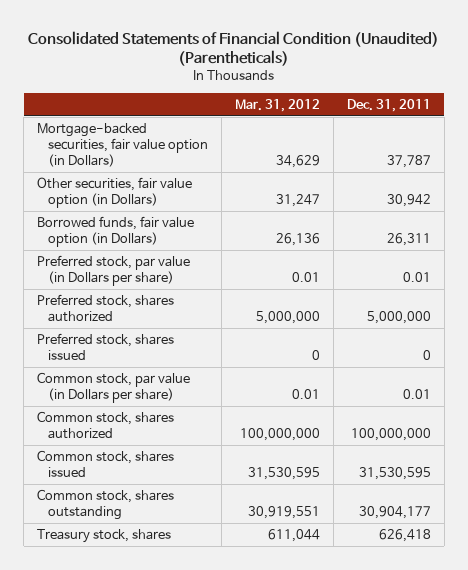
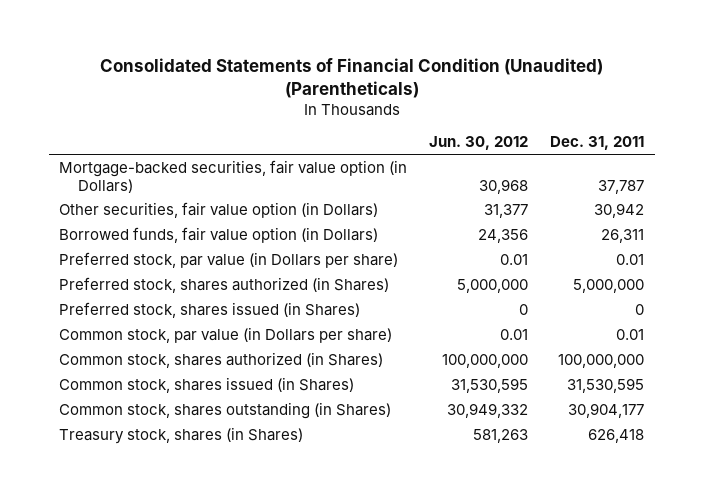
- | Mar. 31, 2012 | Dec. 31, 2011
+ | Jun. 30, 2012 | Dec. 31, 2011
- Preferred stock, shares authorized | 5,000,000 | 5,000,000
- Preferred stock, shares issued | 0 | 0
+ Preferred stock, shares authorized (in Shares) | 5,000,000 | 5,000,000
+ Preferred stock, shares issued (in Shares) | 0 | 0
- Common stock, shares authorized | 100,000,000 | 100,000,000
- Common stock, shares issued | 31,530,595 | 31,530,595
- Common stock, shares outstanding | 30,919,551 | 30,904,177
- Treasury stock, shares | 611,044 | 626,418
+ Common stock, shares authorized (in Shares) | 100,000,000 | 100,000,000
+ Common stock, shares issued (in Shares) | 31,530,595 | 31,530,595
+ Common stock, shares outstanding (in Shares) | 30,949,332 | 30,904,177
+ Treasury stock, shares (in Shares) | 581,263 | 626,418

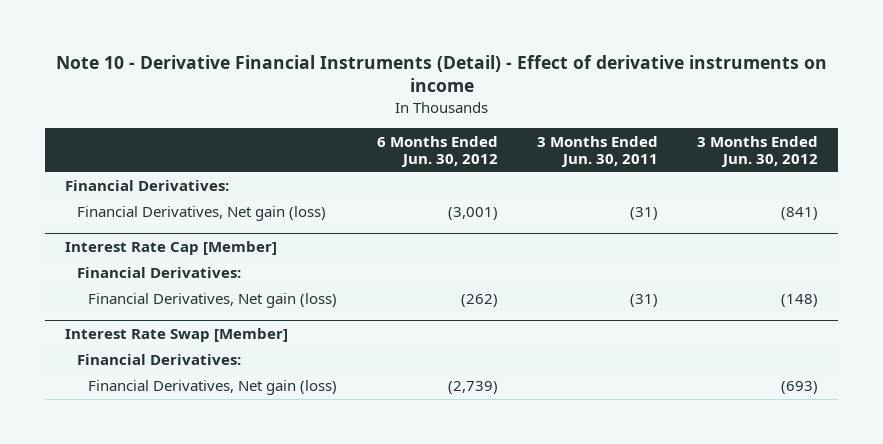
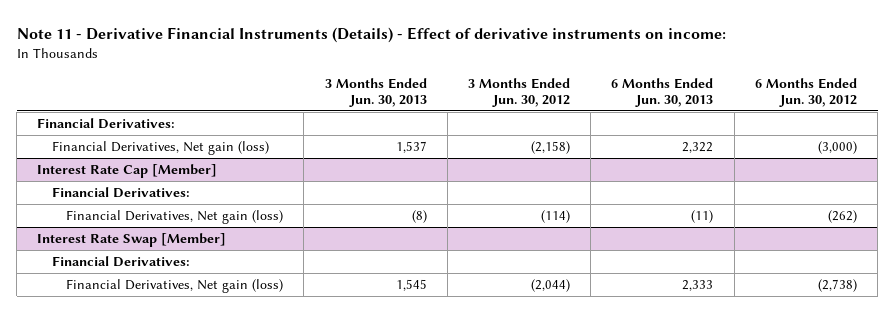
- Note 10 - Derivative Financial Instruments (Detail) - Effect of derivative instruments on income
+ Note 11 - Derivative Financial Instruments (Details) - Effect of derivative instruments on income:
- | 6 Months Ended Jun. 30, 2012 | 3 Months Ended Jun. 30, 2011 | 3 Months Ended Jun. 30, 2012
+ | 3 Months Ended Jun. 30, 2013 | 3 Months Ended Jun. 30, 2012 | 6 Months Ended Jun. 30, 2013 | 6 Months Ended Jun. 30, 2012
- Financial Derivatives, Net gain (loss) | (3,001) | (31) | (841)
+ Financial Derivatives, Net gain (loss) | 1,537 | (2,158) | 2,322 | (3,000)
@ Interest Rate Cap [Member]
- Financial Derivatives, Net gain (loss) | (262) | (31) | (148)
+ Financial Derivatives, Net gain (loss) | (8) | (114) | (11) | (262)
@ Interest Rate Swap [Member]
- Financial Derivatives, Net gain (loss) | (2,739) | | (693)
+ Financial Derivatives, Net gain (loss) | 1,545 | (2,044) | 2,333 | (2,738)

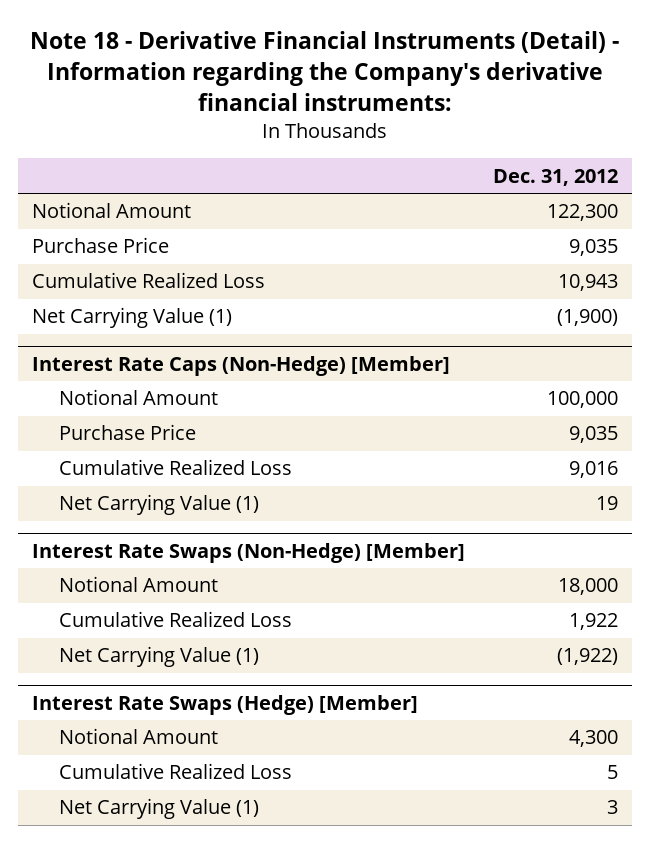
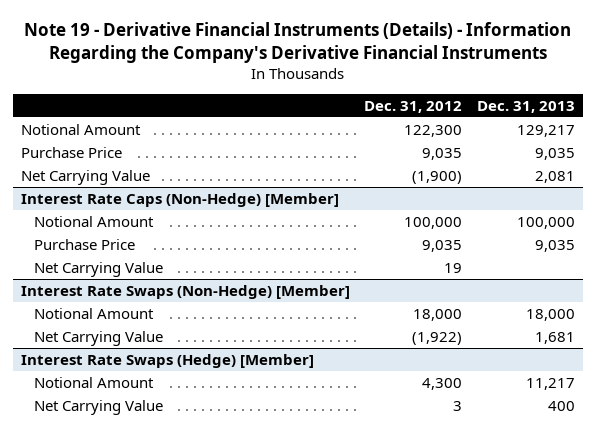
- Note 18 - Derivative Financial Instruments (Detail) - Information regarding the Company's derivative financial instruments:
+ Note 19 - Derivative Financial Instruments (Details) - Information Regarding the Company's Derivative Financial Instruments
- | Dec. 31, 2012
+ | Dec. 31, 2012 | Dec. 31, 2013
- Cumulative Realized Loss | 10,943
- Net Carrying Value (1) | (1,900)
+ Net Carrying Value | (1,900) | 2,081
@ Interest Rate Caps (Non-Hedge) [Member]
- Cumulative Realized Loss | 9,016
- Net Carrying Value (1) | 19
+ Net Carrying Value | 19 |
@ Interest Rate Swaps (Non-Hedge) [Member]
- Cumulative Realized Loss | 1,922
- Net Carrying Value (1) | (1,922)
+ Net Carrying Value | (1,922) | 1,681
@ Interest Rate Swaps (Hedge) [Member]
- Cumulative Realized Loss | 5
- Net Carrying Value (1) | 3
+ Net Carrying Value | 3 | 400

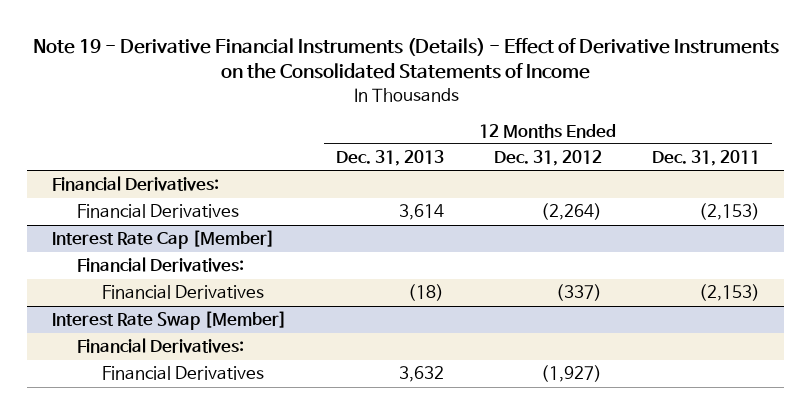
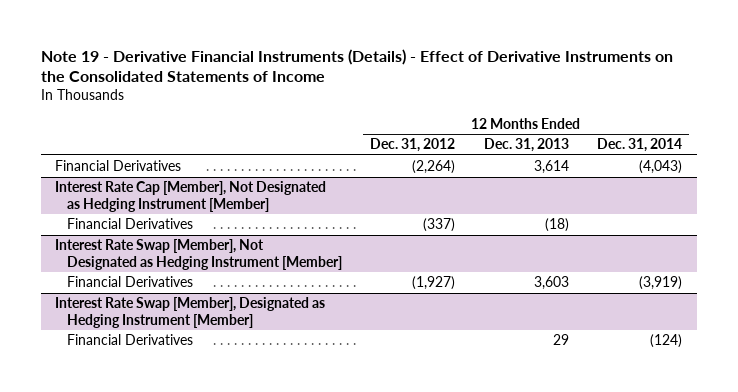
- | 12 Months Ended Dec. 31, 2013 | 12 Months Ended Dec. 31, 2012 | 12 Months Ended Dec. 31, 2011
+ | 12 Months Ended Dec. 31, 2012 | 12 Months Ended Dec. 31, 2013 | 12 Months Ended Dec. 31, 2014
- Financial Derivatives:
- Interest Rate Cap [Member]
- Financial Derivatives:
+ Interest Rate Cap [Member], Not Designated as Hedging Instrument [Member]
- Interest Rate Swap [Member]
- Financial Derivatives:
- Financial Derivatives | 3,632 | (1,927) |
+ Interest Rate Swap [Member], Not Designated as Hedging Instrument [Member]
+ Financial Derivatives | (1,927) | 3,603 | (3,919)
+ Interest Rate Swap [Member], Designated as Hedging Instrument [Member]
+ Financial Derivatives | | 29 | (124)

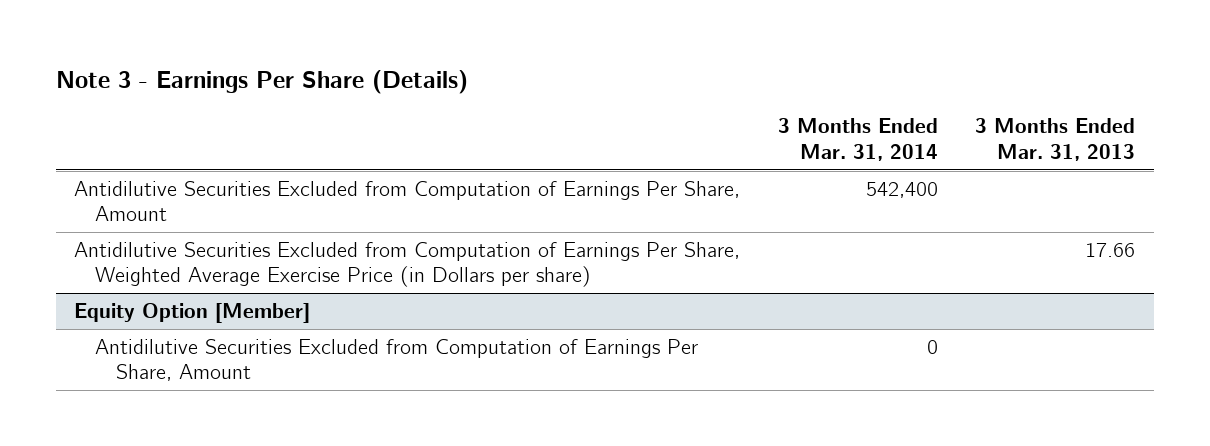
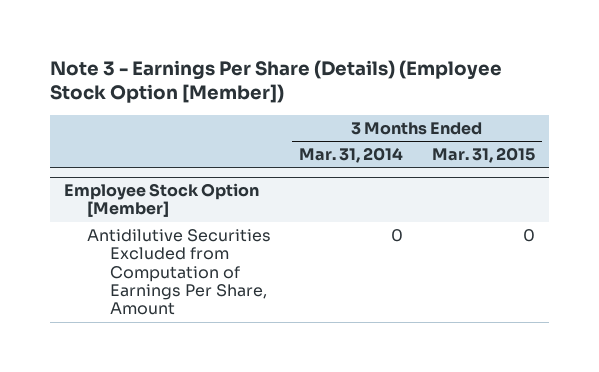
- Note 3 - Earnings Per Share (Details)
+ Note 3 - Earnings Per Share (Details) (Employee Stock Option [Member])
- | 3 Months Ended Mar. 31, 2014 | 3 Months Ended Mar. 31, 2013
+ | 3 Months Ended Mar. 31, 2014 | 3 Months Ended Mar. 31, 2015
- Antidilutive Securities Excluded from Computation of Earnings Per Share, Amount | 542,400 |
- Antidilutive Securities Excluded from Computation of Earnings Per Share, Weighted Average Exercise Price (in Dollars per share) | | 17.66
- Equity Option [Member]
+ Employee Stock Option [Member]

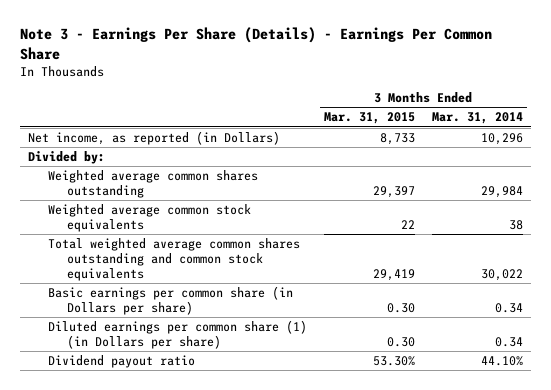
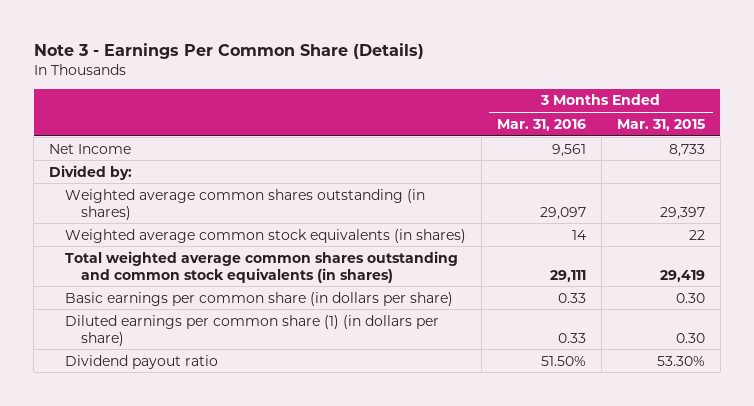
- Note 3 - Earnings Per Share (Details) - Earnings Per Common Share
+ Note 3 - Earnings Per Common Share (Details)
- | 3 Months Ended Mar. 31, 2015 | 3 Months Ended Mar. 31, 2014
+ | 3 Months Ended Mar. 31, 2016 | 3 Months Ended Mar. 31, 2015
- Net income, as reported (in Dollars) | 8,733 | 10,296
+ Net Income | 9,561 | 8,733
- Weighted average common shares outstanding | 29,397 | 29,984
- Weighted average common stock equivalents | 22 | 38
- Total weighted average common shares outstanding and common stock equivalents | 29,419 | 30,022
- Basic earnings per common share (in Dollars per share) | 0.30 | 0.34
- Diluted earnings per common share (1) (in Dollars per share) | 0.30 | 0.34
+ Weighted average common shares outstanding (in shares) | 29,097 | 29,397
+ Weighted average common stock equivalents (in shares) | 14 | 22
+ Total weighted average common shares outstanding and common stock equivalents (in shares) | 29,111 | 29,419
+ Basic earnings per common share (in dollars per share) | 0.33 | 0.30
+ Diluted earnings per common share (1) (in dollars per share) | 0.33 | 0.30

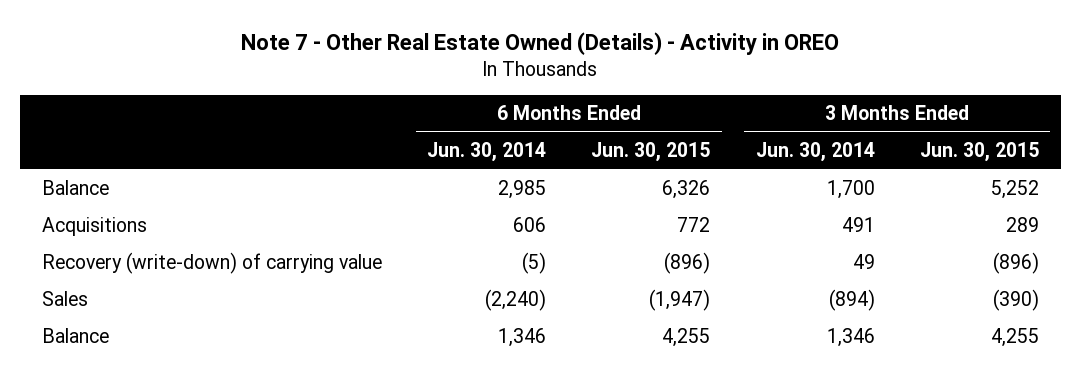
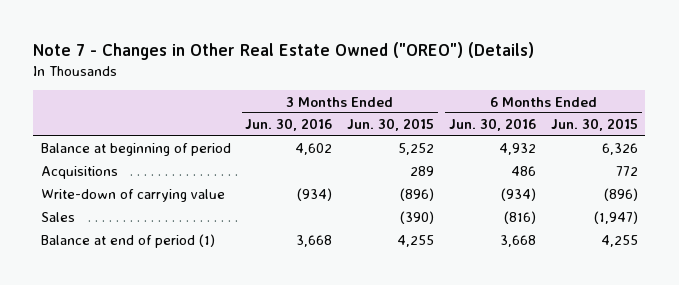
- Note 7 - Other Real Estate Owned (Details) - Activity in OREO
+ Note 7 - Changes in Other Real Estate Owned ("OREO") (Details)
- | 6 Months Ended Jun. 30, 2014 | 6 Months Ended Jun. 30, 2015 | 3 Months Ended Jun. 30, 2014 | 3 Months Ended Jun. 30, 2015
+ | 3 Months Ended Jun. 30, 2016 | 3 Months Ended Jun. 30, 2015 | 6 Months Ended Jun. 30, 2016 | 6 Months Ended Jun. 30, 2015
- Balance | 2,985 | 6,326 | 1,700 | 5,252
+ Balance at beginning of period | 4,602 | 5,252 | 4,932 | 6,326
- Recovery (write-down) of carrying value | (5) | (896) | 49 | (896)
+ Write-down of carrying value | (934) | (896) | (934) | (896)
- Balance | 1,346 | 4,255 | 1,346 | 4,255
+ Balance at end of period (1) | 3,668 | 4,255 | 3,668 | 4,255

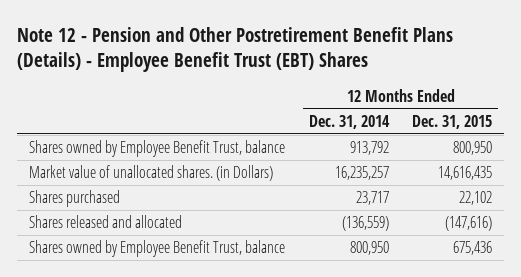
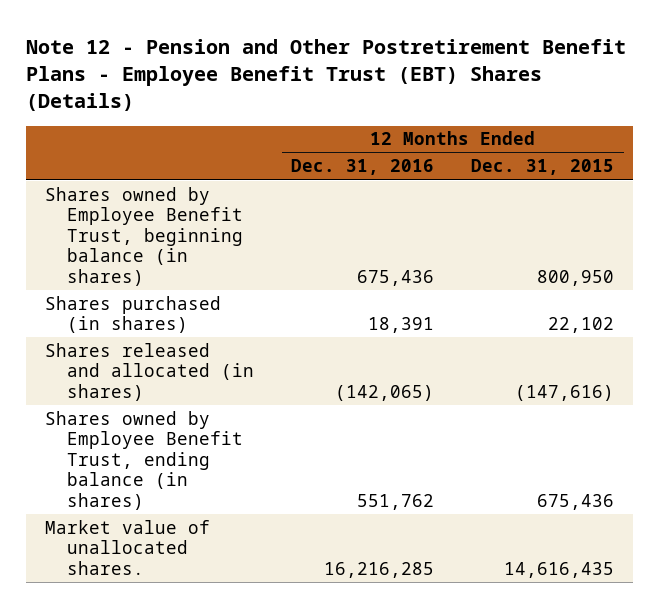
- Note 12 - Pension and Other Postretirement Benefit Plans (Details) - Employee Benefit Trust (EBT) Shares
+ Note 12 - Pension and Other Postretirement Benefit Plans - Employee Benefit Trust (EBT) Shares (Details)
- | 12 Months Ended Dec. 31, 2014 | 12 Months Ended Dec. 31, 2015
+ | 12 Months Ended Dec. 31, 2016 | 12 Months Ended Dec. 31, 2015
- Shares owned by Employee Benefit Trust, balance | 913,792 | 800,950
- Market value of unallocated shares. (in Dollars) | 16,235,257 | 14,616,435
- Shares purchased | 23,717 | 22,102
- Shares released and allocated | (136,559) | (147,616)
- Shares owned by Employee Benefit Trust, balance | 800,950 | 675,436
+ Shares owned by Employee Benefit Trust, beginning balance (in shares) | 675,436 | 800,950
+ Shares purchased (in shares) | 18,391 | 22,102
+ Shares released and allocated (in shares) | (142,065) | (147,616)
+ Shares owned by Employee Benefit Trust, ending balance (in shares) | 551,762 | 675,436
+ Market value of unallocated shares. | 16,216,285 | 14,616,435

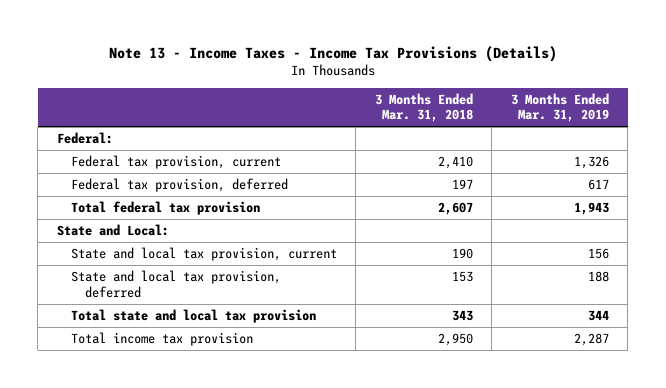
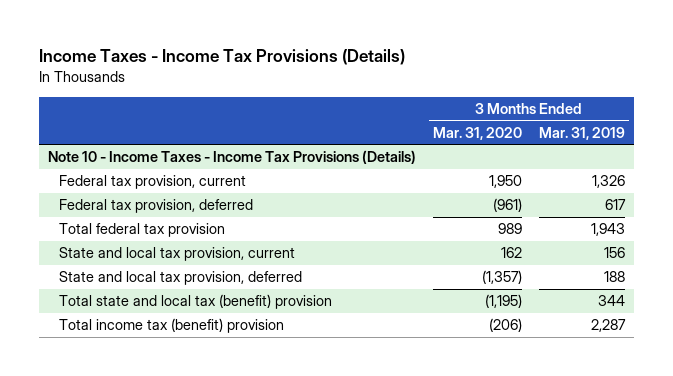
- Note 13 - Income Taxes - Income Tax Provisions (Details)
+ Income Taxes - Income Tax Provisions (Details)
- | 3 Months Ended Mar. 31, 2018 | 3 Months Ended Mar. 31, 2019
+ | 3 Months Ended Mar. 31, 2020 | 3 Months Ended Mar. 31, 2019
- Federal:
+ Note 10 - Income Taxes - Income Tax Provisions (Details)
- State and Local:
- Total state and local tax provision | 343 | 344
- Total income tax provision | 2,950 | 2,287
+ Total state and local tax (benefit) provision | (1,195) | 344
+ Total income tax (benefit) provision | (206) | 2,287

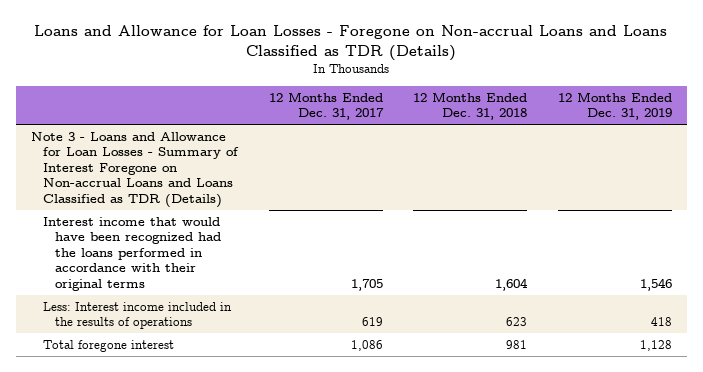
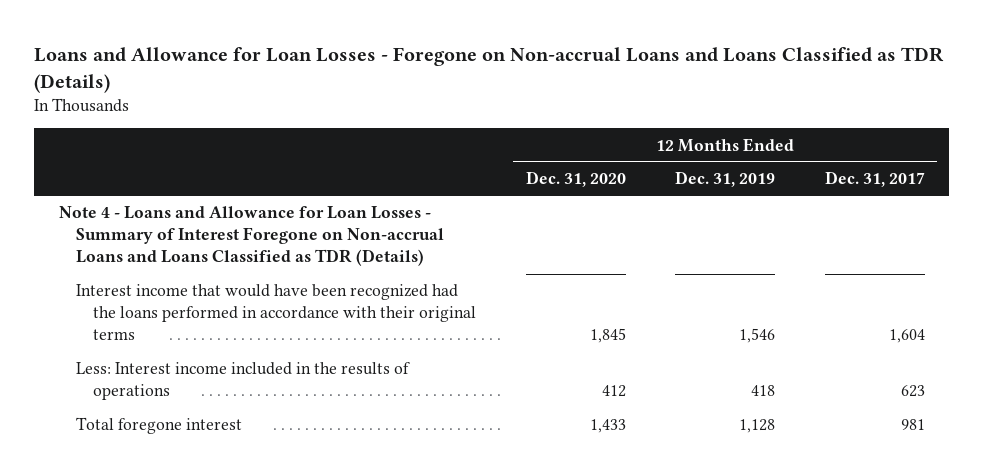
- | 12 Months Ended Dec. 31, 2017 | 12 Months Ended Dec. 31, 2018 | 12 Months Ended Dec. 31, 2019
+ | 12 Months Ended Dec. 31, 2020 | 12 Months Ended Dec. 31, 2019 | 12 Months Ended Dec. 31, 2017
- Note 3 - Loans and Allowance for Loan Losses - Summary of Interest Foregone on Non-accrual Loans and Loans Classified as TDR (Details)
- Interest income that would have been recognized had the loans performed in accordance with their original terms | 1,705 | 1,604 | 1,546
- Less: Interest income included in the results of operations | 619 | 623 | 418
- Total foregone interest | 1,086 | 981 | 1,128
+ Note 4 - Loans and Allowance for Loan Losses - Summary of Interest Foregone on Non-accrual Loans and Loans Classified as TDR (Details)
+ Interest income that would have been recognized had the loans performed in accordance with their original terms | 1,845 | 1,546 | 1,604
+ Less: Interest income included in the results of operations | 412 | 418 | 623
+ Total foregone interest | 1,433 | 1,128 | 981

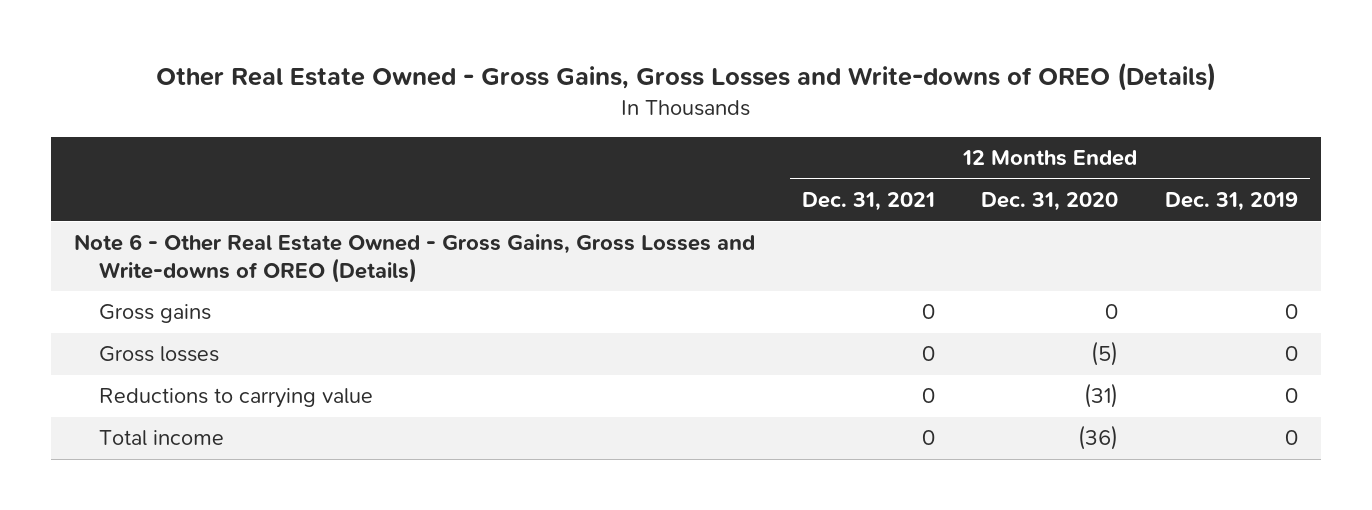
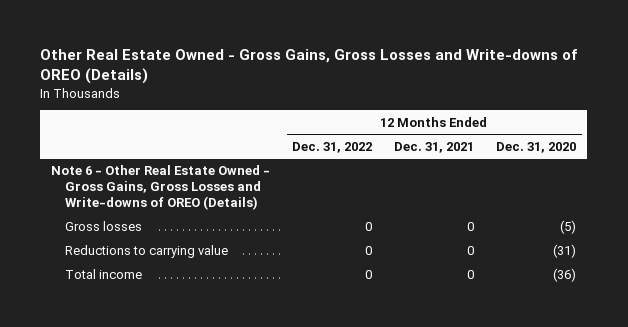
- | 12 Months Ended Dec. 31, 2021 | 12 Months Ended Dec. 31, 2020 | 12 Months Ended Dec. 31, 2019
+ | 12 Months Ended Dec. 31, 2022 | 12 Months Ended Dec. 31, 2021 | 12 Months Ended Dec. 31, 2020
- Gross gains | 0 | 0 | 0

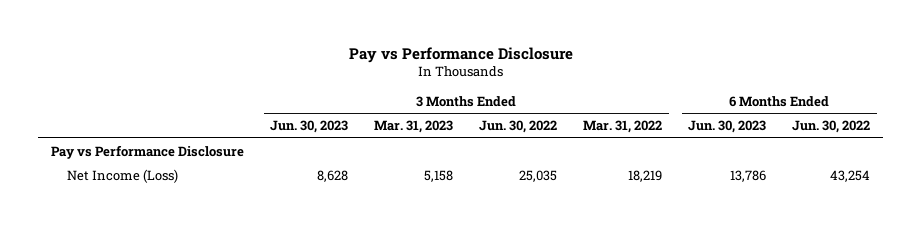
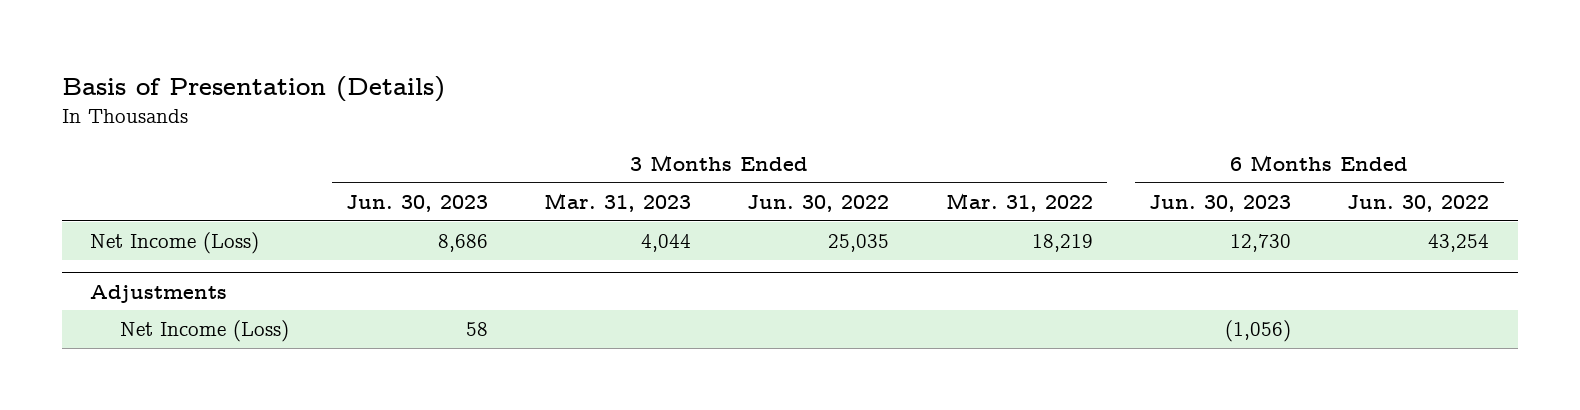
- Pay vs Performance Disclosure
+ Basis of Presentation (Details)
- Pay vs Performance Disclosure
- Net Income (Loss) | 8,628 | 5,158 | 25,035 | 18,219 | 13,786 | 43,254
+ Net Income (Loss) | 8,686 | 4,044 | 25,035 | 18,219 | 12,730 | 43,254
+ Adjustments
+ Net Income (Loss) | 58 | | | | (1,056) |

